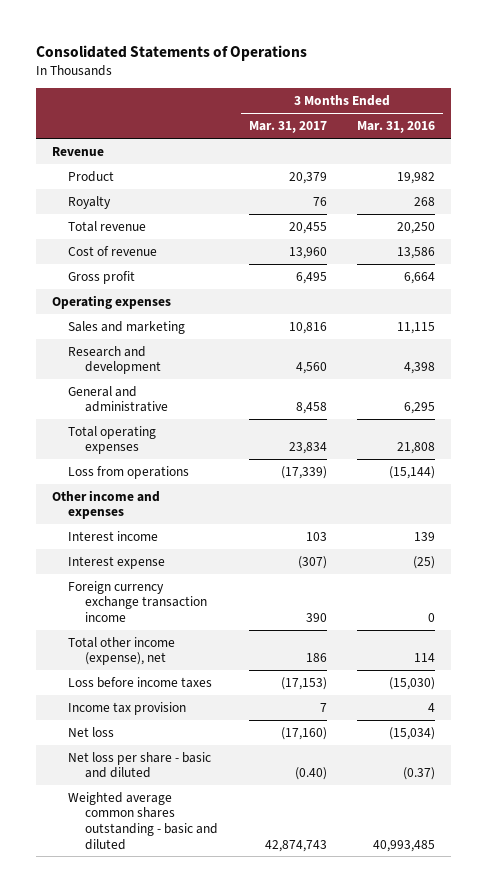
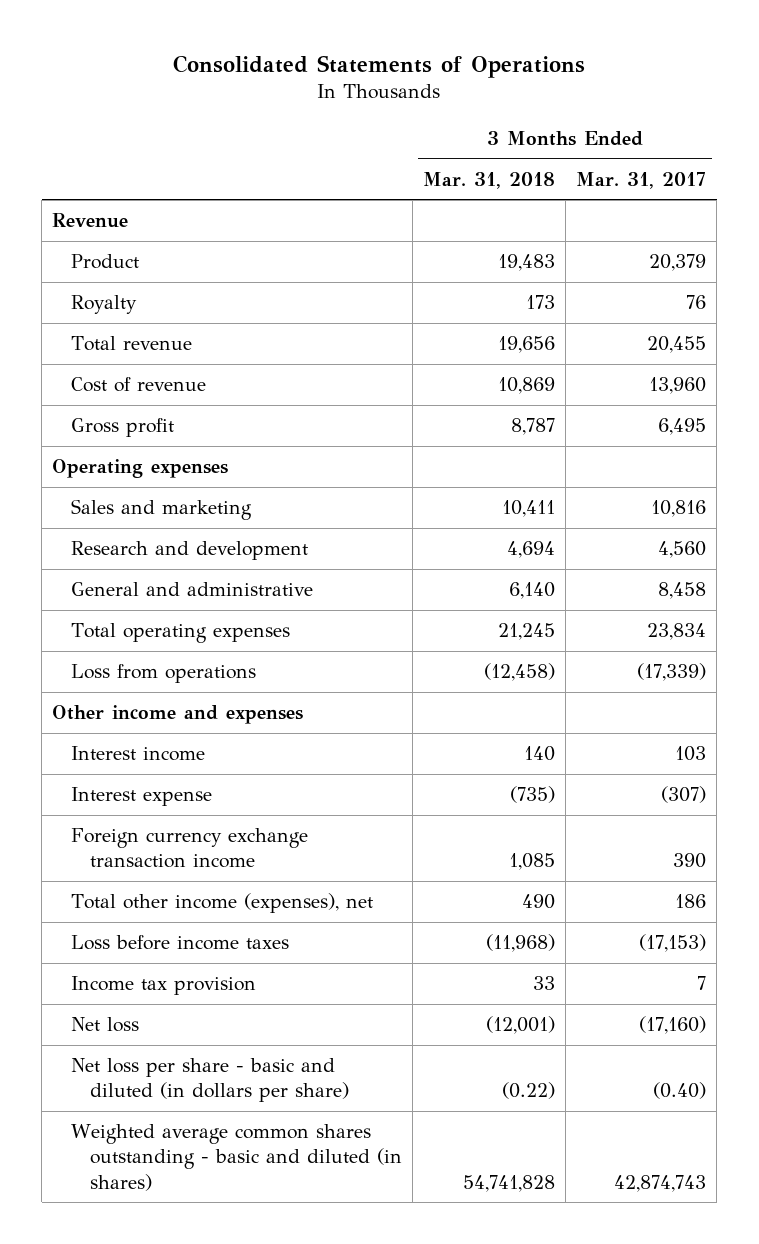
- | 3 Months Ended Mar. 31, 2017 | 3 Months Ended Mar. 31, 2016
+ | 3 Months Ended Mar. 31, 2018 | 3 Months Ended Mar. 31, 2017
- Total other income (expense), net | 186 | 114
+ Total other income (expenses), net | 490 | 186
- Net loss per share - basic and diluted | (0.40) | (0.37)
- Weighted average common shares outstanding - basic and diluted | 42,874,743 | 40,993,485
+ Net loss per share - basic and diluted (in dollars per share) | (0.22) | (0.40)
+ Weighted average common shares outstanding - basic and diluted (in shares) | 54,741,828 | 42,874,743

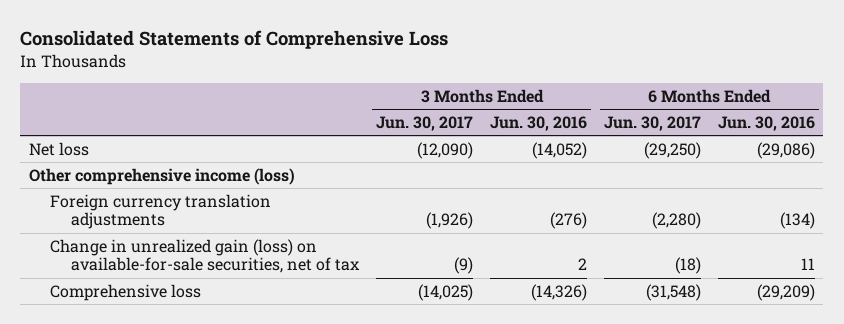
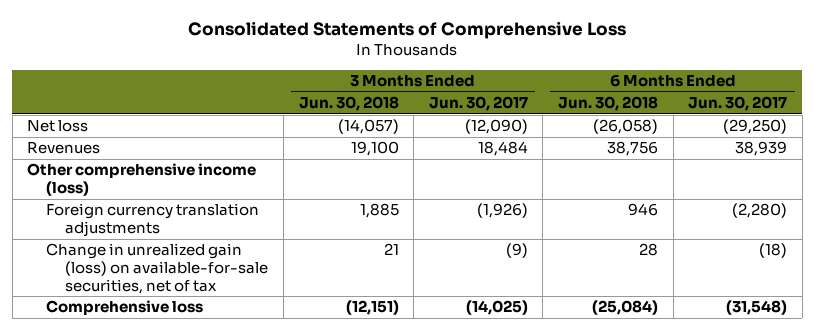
- | 3 Months Ended Jun. 30, 2017 | 3 Months Ended Jun. 30, 2016 | 6 Months Ended Jun. 30, 2017 | 6 Months Ended Jun. 30, 2016
+ | 3 Months Ended Jun. 30, 2018 | 3 Months Ended Jun. 30, 2017 | 6 Months Ended Jun. 30, 2018 | 6 Months Ended Jun. 30, 2017
+ Revenues | 19,100 | 18,484 | 38,756 | 38,939

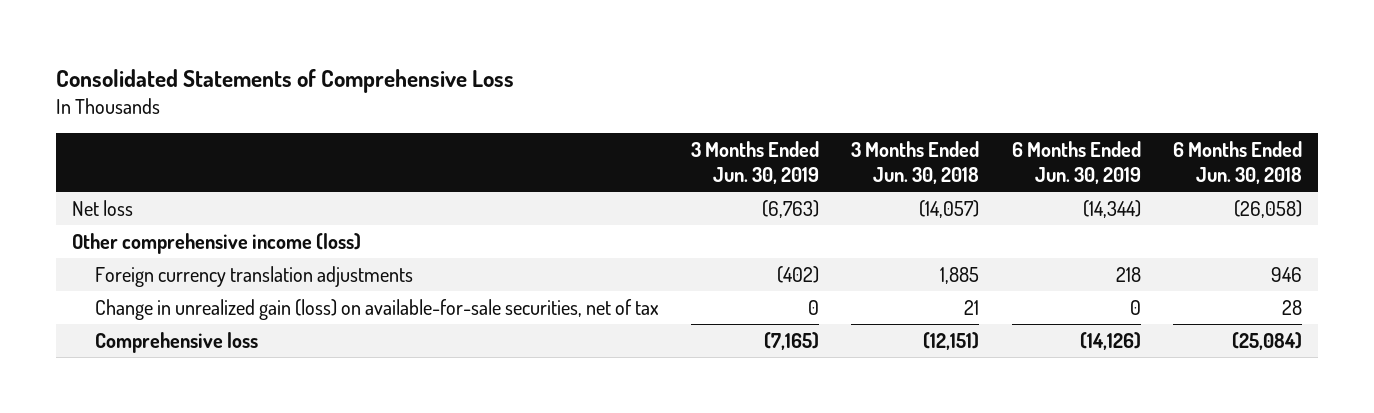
- | 3 Months Ended Jun. 30, 2018 | 3 Months Ended Jun. 30, 2017 | 6 Months Ended Jun. 30, 2018 | 6 Months Ended Jun. 30, 2017
+ | 3 Months Ended Jun. 30, 2019 | 3 Months Ended Jun. 30, 2018 | 6 Months Ended Jun. 30, 2019 | 6 Months Ended Jun. 30, 2018
- Revenues | 19,100 | 18,484 | 38,756 | 38,939

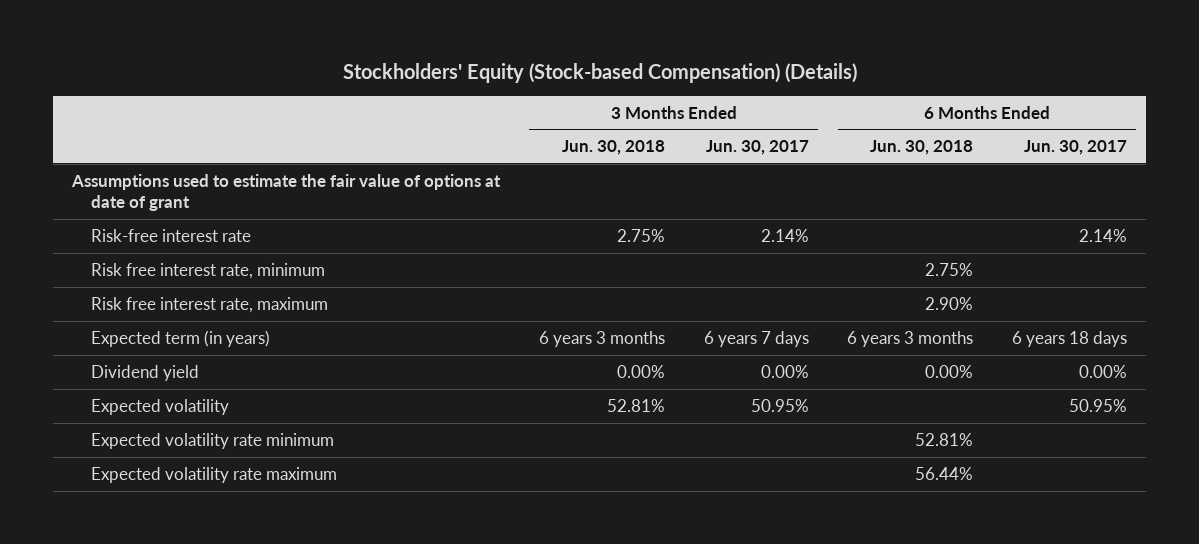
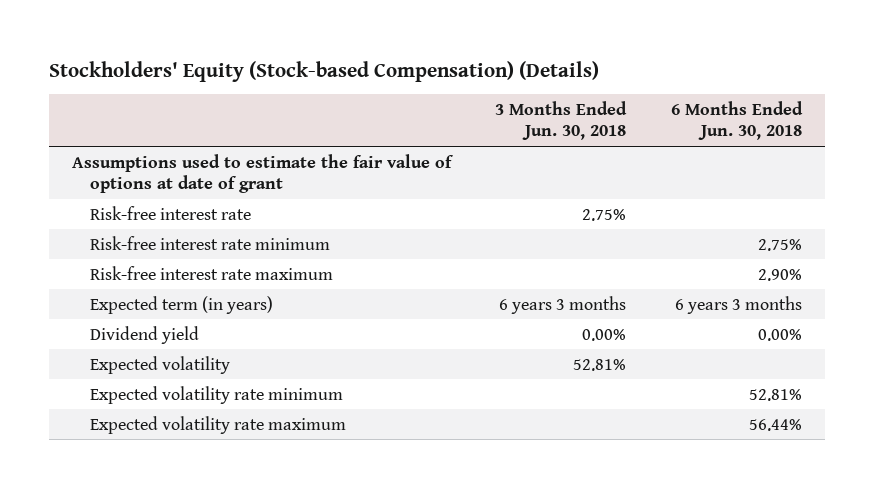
- | 3 Months Ended Jun. 30, 2018 | 3 Months Ended Jun. 30, 2017 | 6 Months Ended Jun. 30, 2018 | 6 Months Ended Jun. 30, 2017
+ | 3 Months Ended Jun. 30, 2018 | 6 Months Ended Jun. 30, 2018
- Risk free interest rate, minimum | | | 2.75% |
- Risk free interest rate, maximum | | | 2.90% |
+ Risk-free interest rate minimum | | 2.75%
+ Risk-free interest rate maximum | | 2.90%

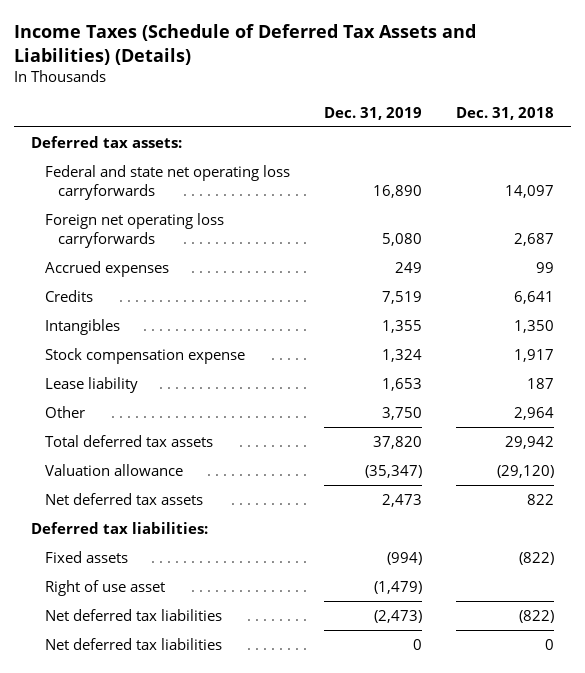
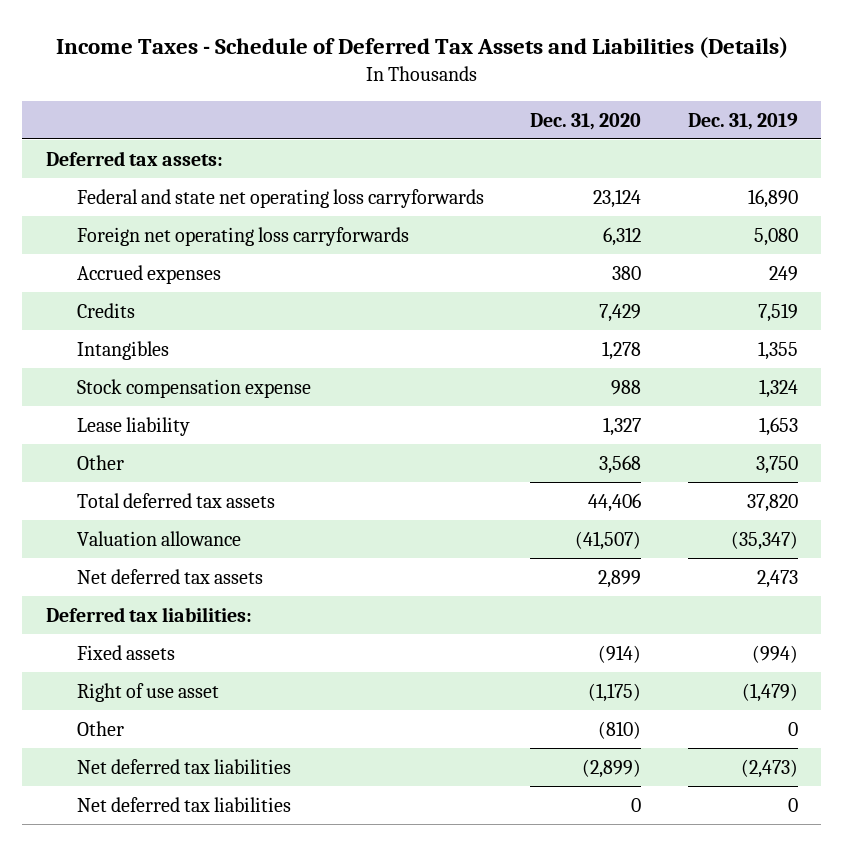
- Income Taxes (Schedule of Deferred Tax Assets and Liabilities) (Details)
+ Income Taxes - Schedule of Deferred Tax Assets and Liabilities (Details)
- | Dec. 31, 2019 | Dec. 31, 2018
+ | Dec. 31, 2020 | Dec. 31, 2019
+ Other | (810) | 0

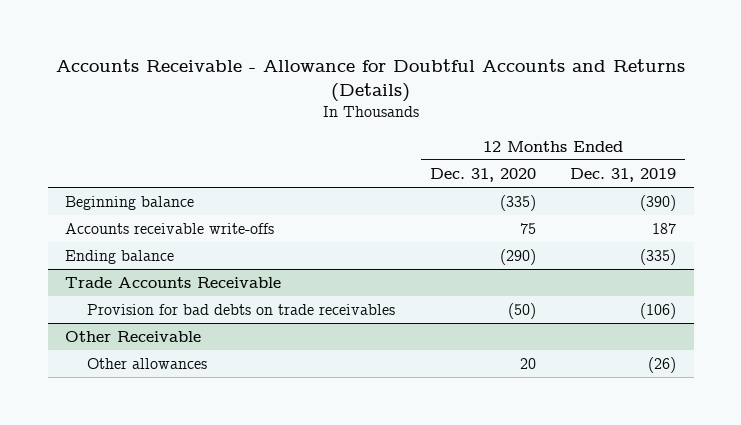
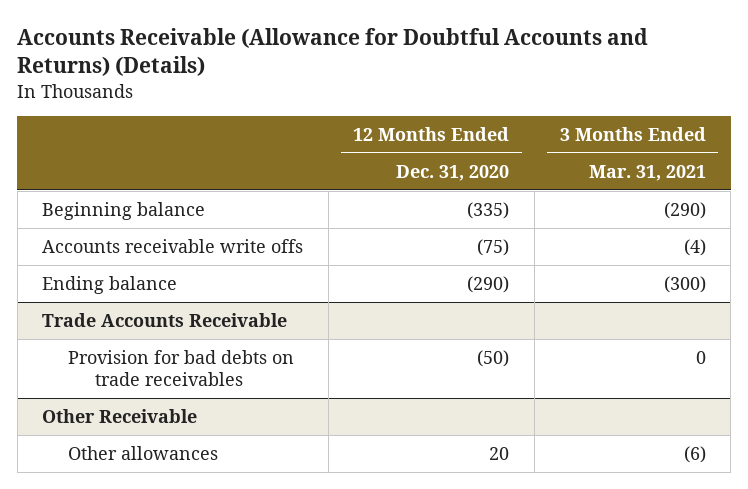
- Accounts Receivable - Allowance for Doubtful Accounts and Returns (Details)
+ Accounts Receivable (Allowance for Doubtful Accounts and Returns) (Details)
- | 12 Months Ended Dec. 31, 2020 | 12 Months Ended Dec. 31, 2019
+ | 12 Months Ended Dec. 31, 2020 | 3 Months Ended Mar. 31, 2021
- Accounts receivable write-offs | 75 | 187
+ Accounts receivable write offs | (75) | (4)

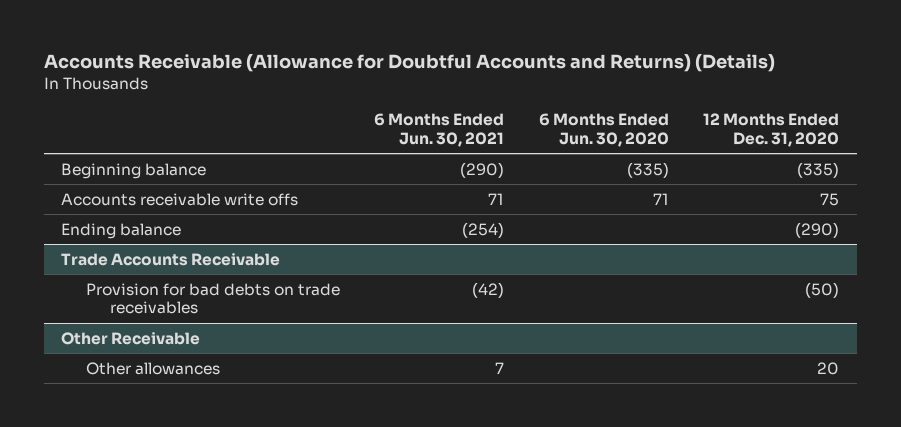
- | 12 Months Ended Dec. 31, 2020 | 3 Months Ended Mar. 31, 2021
+ | 6 Months Ended Jun. 30, 2021 | 6 Months Ended Jun. 30, 2020 | 12 Months Ended Dec. 31, 2020
- Accounts receivable write offs | (75) | (4)
+ Accounts receivable write offs | 71 | 71 | 75

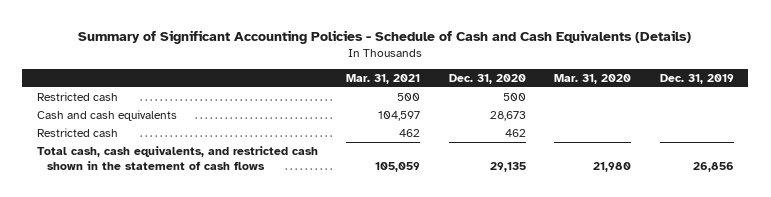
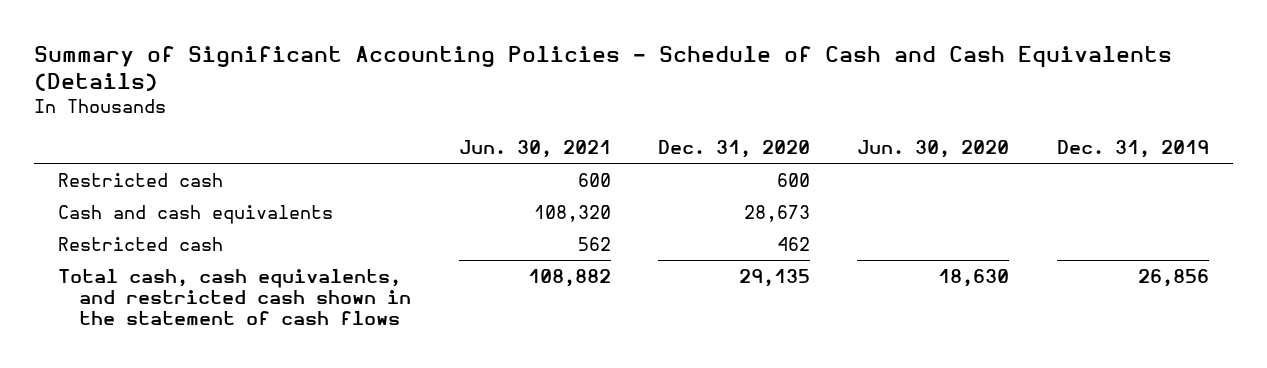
- | Mar. 31, 2021 | Dec. 31, 2020 | Mar. 31, 2020 | Dec. 31, 2019
+ | Jun. 30, 2021 | Dec. 31, 2020 | Jun. 30, 2020 | Dec. 31, 2019
- Restricted cash | 500 | 500 | |
+ Restricted cash | 600 | 600 | |

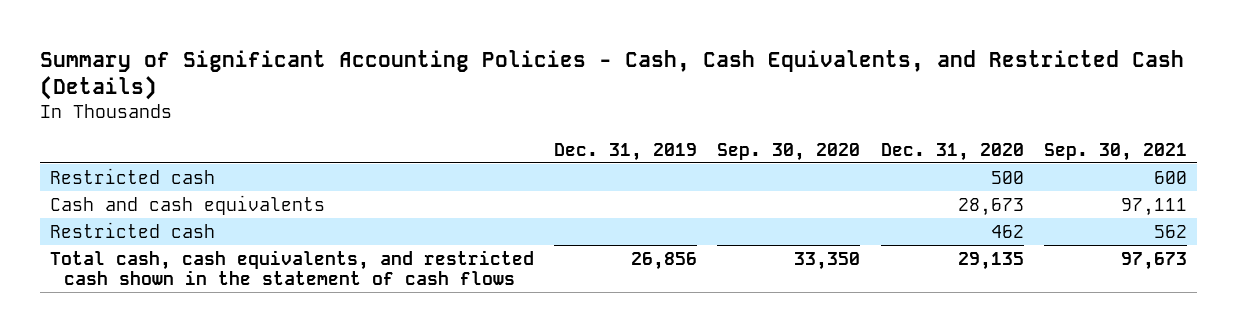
- Summary of Significant Accounting Policies - Schedule of Cash and Cash Equivalents (Details)
+ Summary of Significant Accounting Policies - Cash, Cash Equivalents, and Restricted Cash (Details)
- | Jun. 30, 2021 | Dec. 31, 2020 | Jun. 30, 2020 | Dec. 31, 2019
+ | Dec. 31, 2019 | Sep. 30, 2020 | Dec. 31, 2020 | Sep. 30, 2021
- Restricted cash | 600 | 600 | |
+ Restricted cash | | | 500 | 600

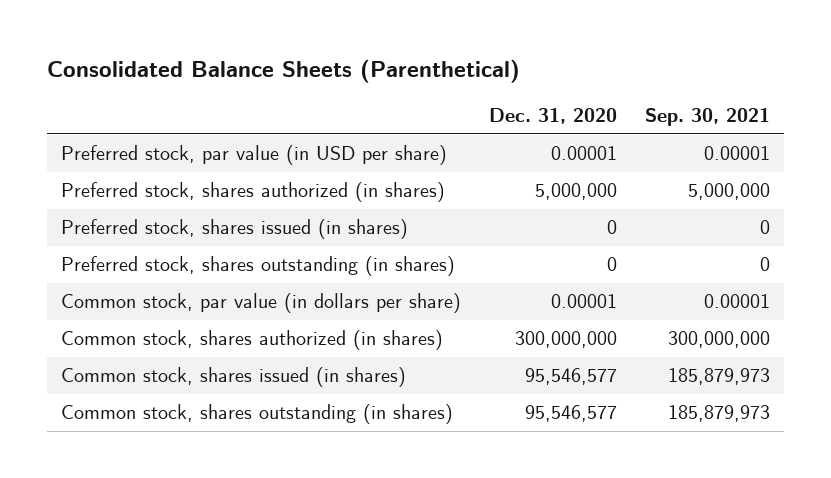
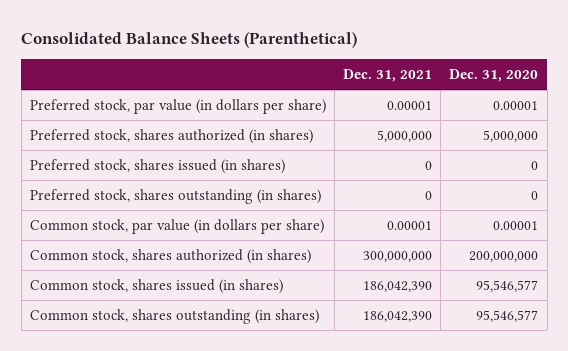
- | Dec. 31, 2020 | Sep. 30, 2021
+ | Dec. 31, 2021 | Dec. 31, 2020
- Preferred stock, par value (in USD per share) | 0.00001 | 0.00001
+ Preferred stock, par value (in dollars per share) | 0.00001 | 0.00001
- Common stock, shares authorized (in shares) | 300,000,000 | 300,000,000
+ Common stock, shares authorized (in shares) | 300,000,000 | 200,000,000

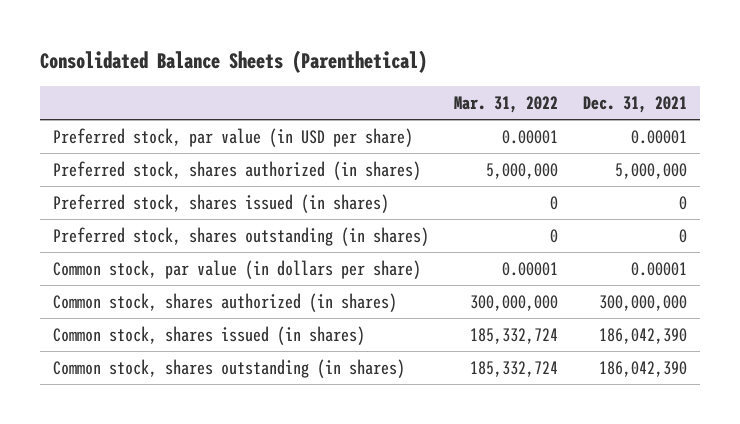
- | Dec. 31, 2021 | Dec. 31, 2020
+ | Mar. 31, 2022 | Dec. 31, 2021
- Preferred stock, par value (in dollars per share) | 0.00001 | 0.00001
+ Preferred stock, par value (in USD per share) | 0.00001 | 0.00001

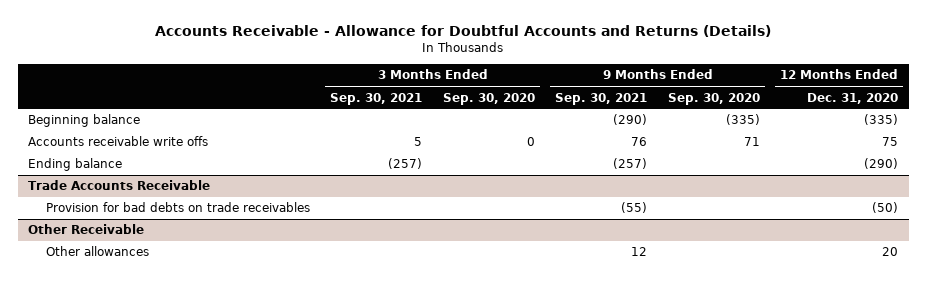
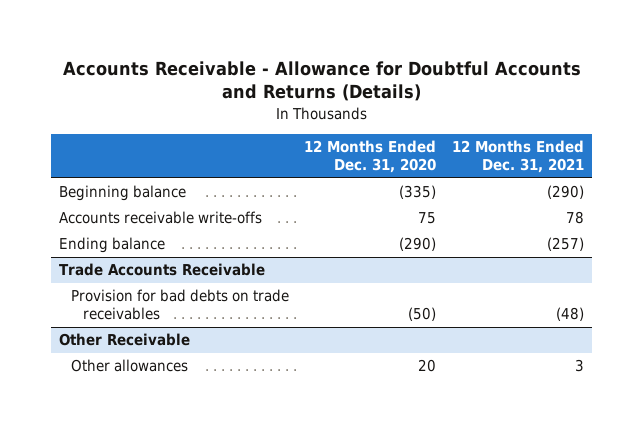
- | 3 Months Ended Sep. 30, 2021 | 3 Months Ended Sep. 30, 2020 | 9 Months Ended Sep. 30, 2021 | 9 Months Ended Sep. 30, 2020 | 12 Months Ended Dec. 31, 2020
+ | 12 Months Ended Dec. 31, 2020 | 12 Months Ended Dec. 31, 2021
- Accounts receivable write offs | 5 | 0 | 76 | 71 | 75
+ Accounts receivable write-offs | 75 | 78

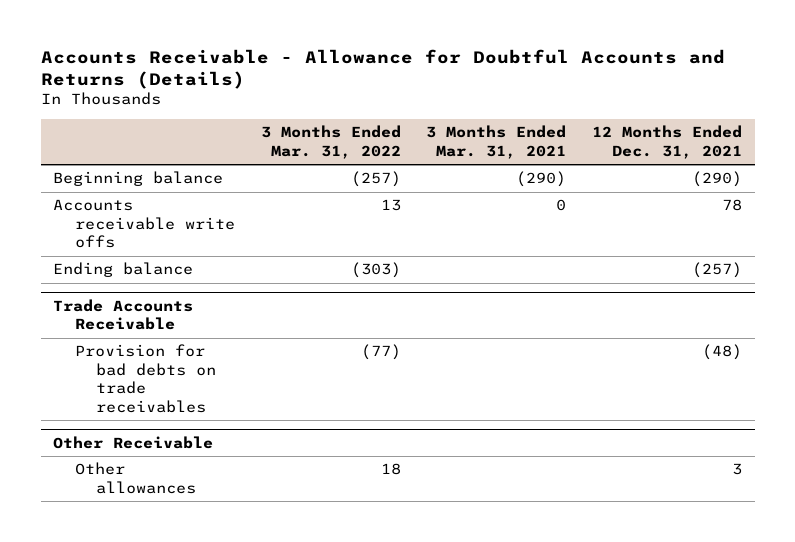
- | 12 Months Ended Dec. 31, 2020 | 12 Months Ended Dec. 31, 2021
+ | 3 Months Ended Mar. 31, 2022 | 3 Months Ended Mar. 31, 2021 | 12 Months Ended Dec. 31, 2021
- Accounts receivable write-offs | 75 | 78
+ Accounts receivable write offs | 13 | 0 | 78

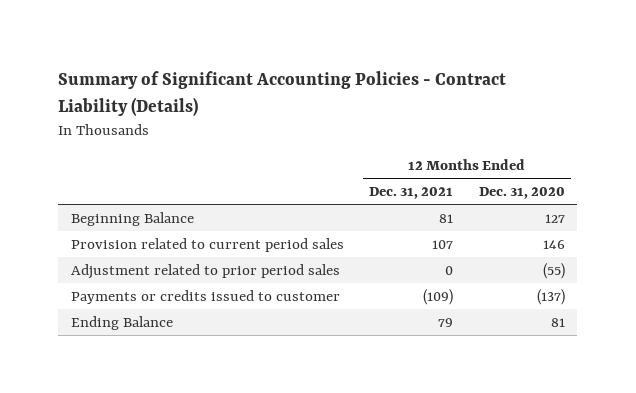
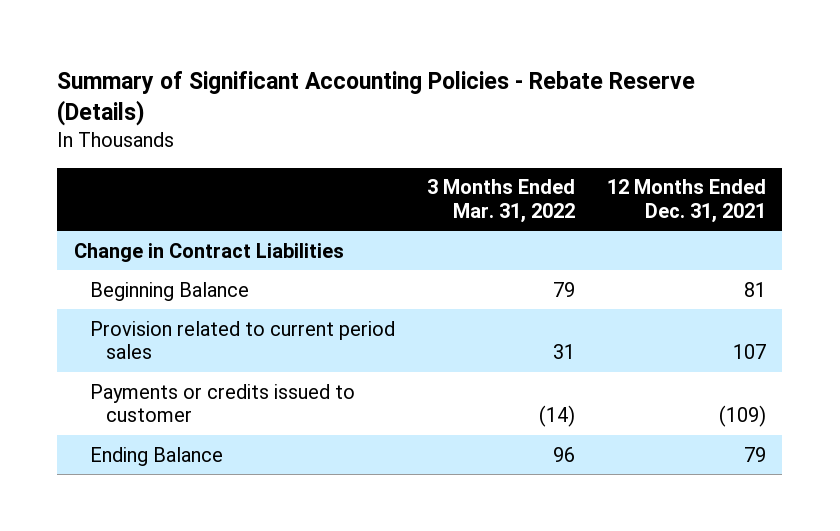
- Summary of Significant Accounting Policies - Contract Liability (Details)
+ Summary of Significant Accounting Policies - Rebate Reserve (Details)
- | 12 Months Ended Dec. 31, 2021 | 12 Months Ended Dec. 31, 2020
+ | 3 Months Ended Mar. 31, 2022 | 12 Months Ended Dec. 31, 2021
+ Change in Contract Liabilities
- Adjustment related to prior period sales | 0 | (55)

